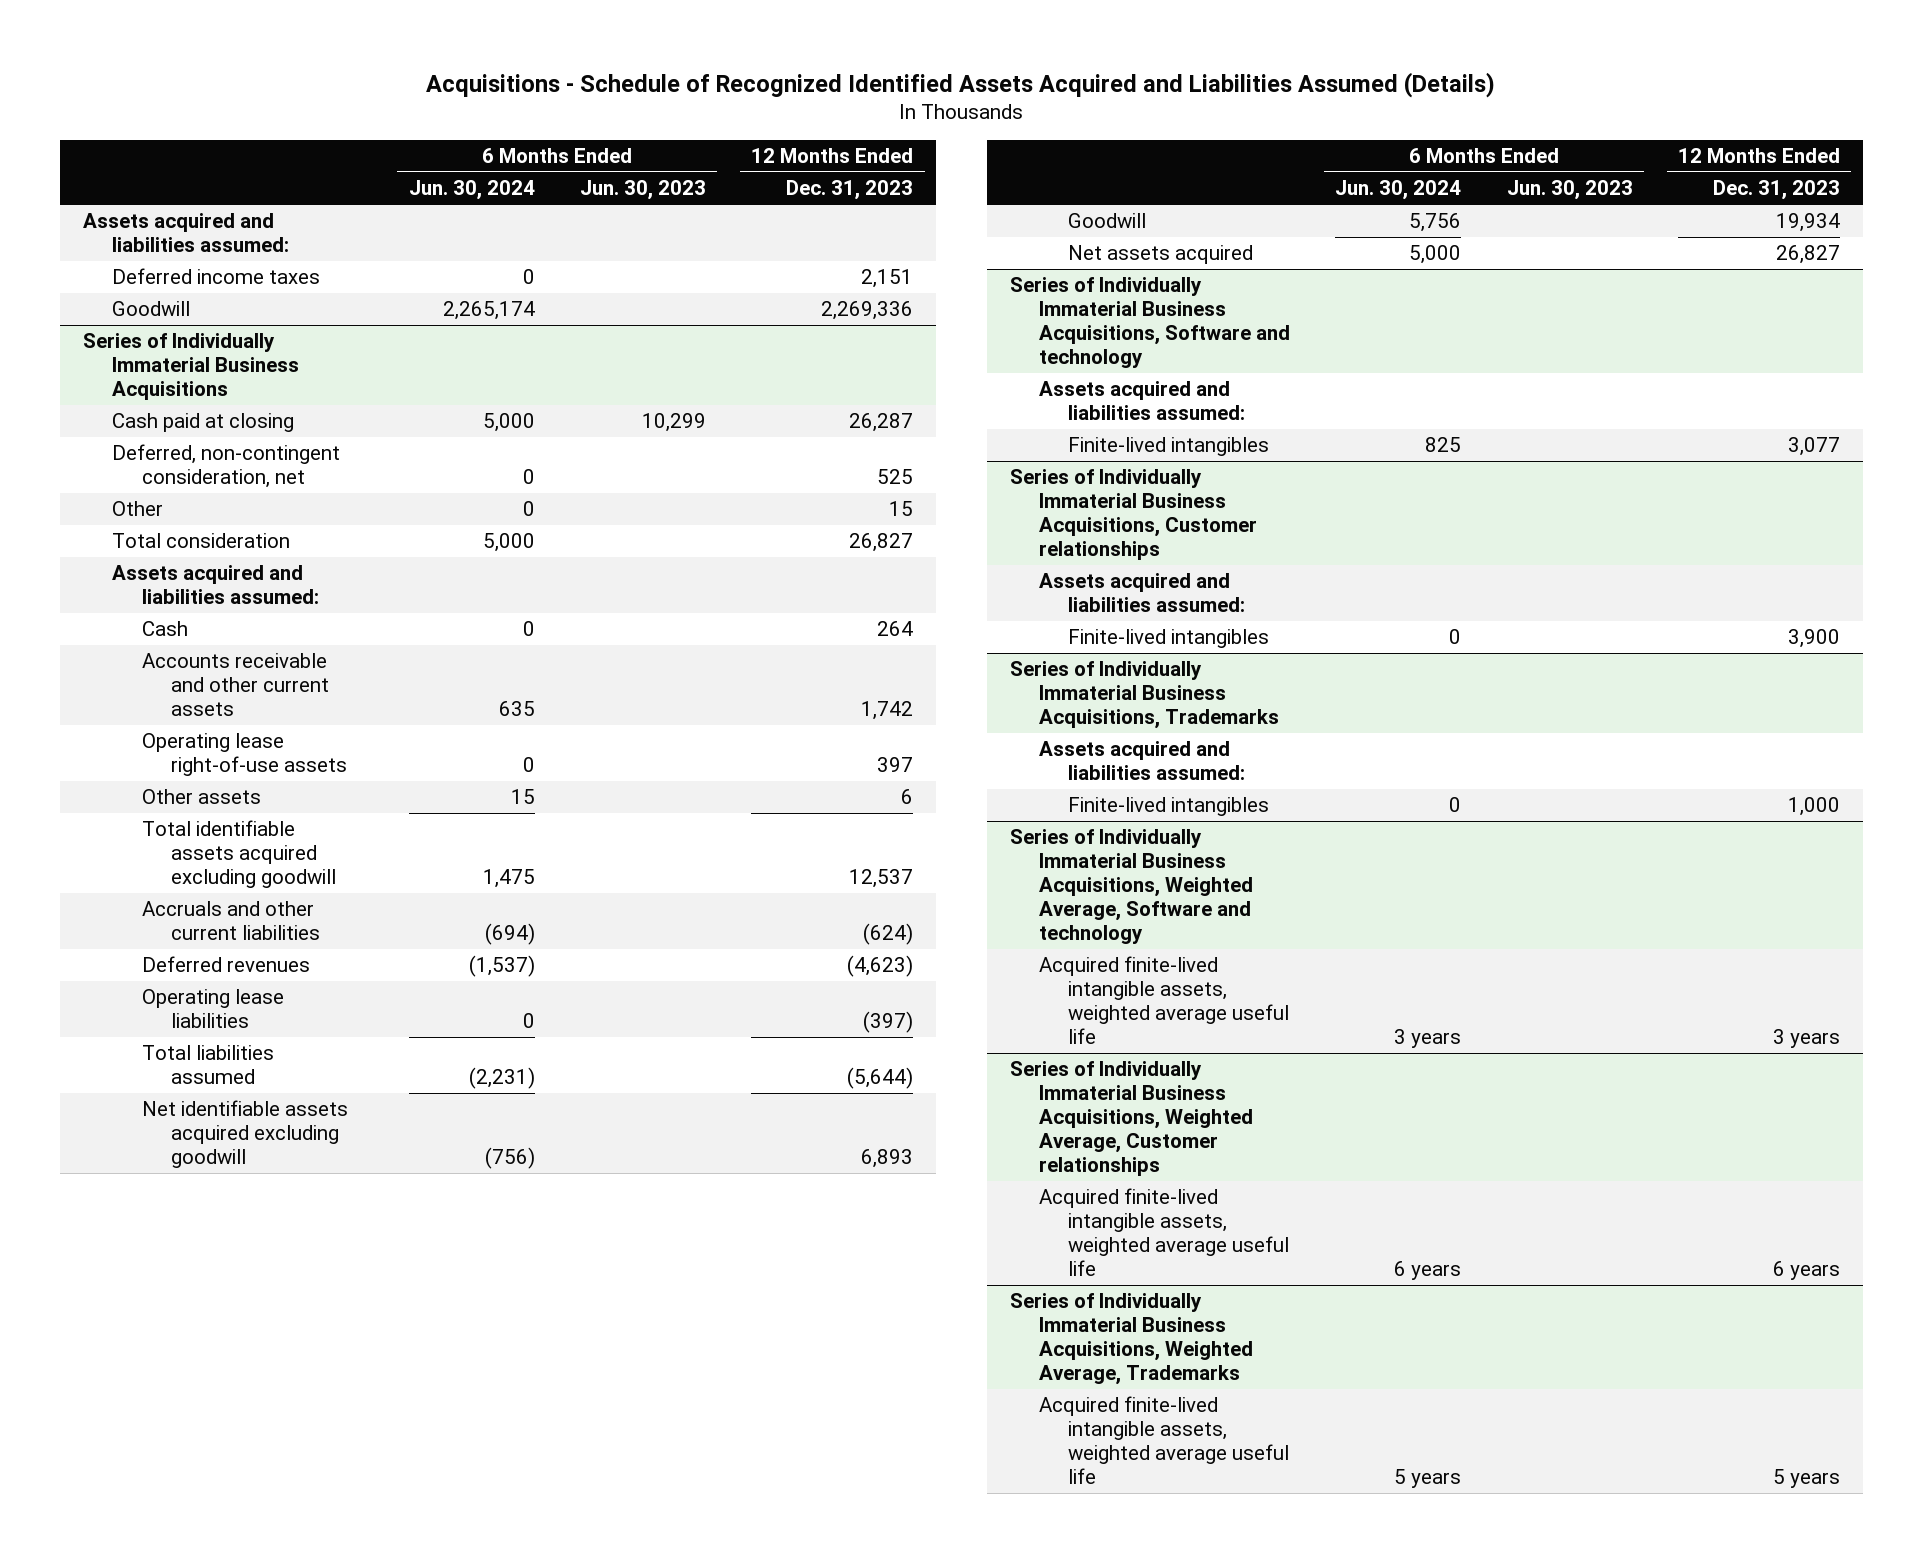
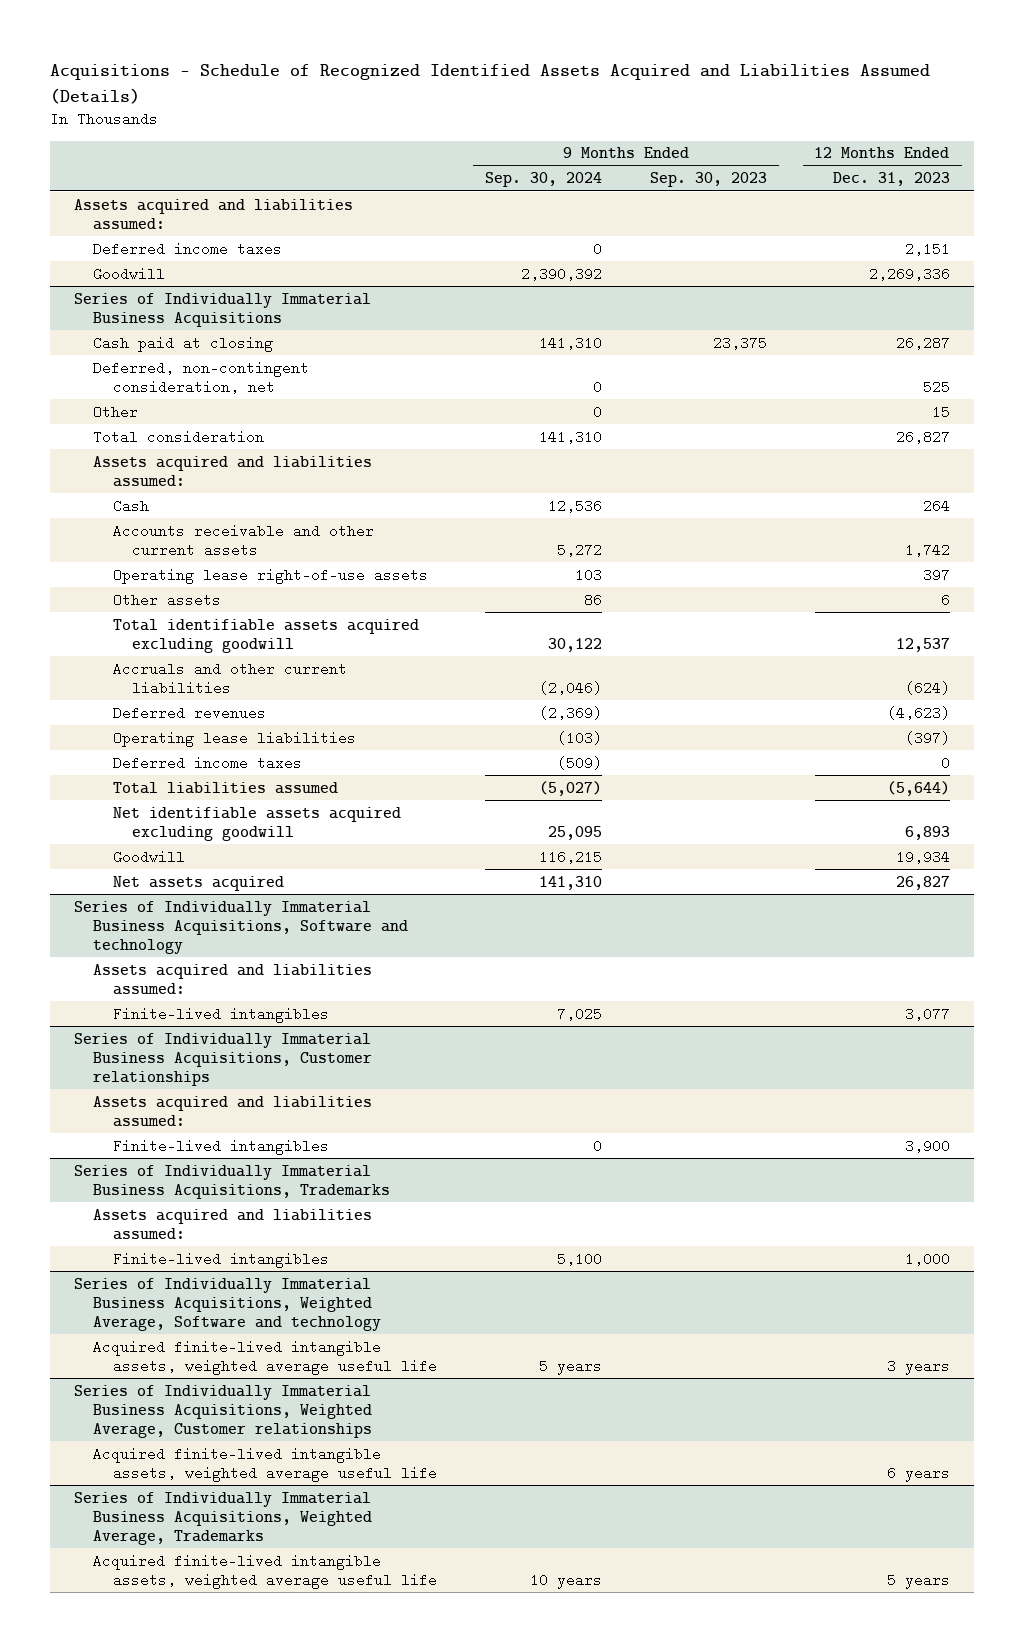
- | 6 Months Ended Jun. 30, 2024 | 6 Months Ended Jun. 30, 2023 | 12 Months Ended Dec. 31, 2023
+ | 9 Months Ended Sep. 30, 2024 | 9 Months Ended Sep. 30, 2023 | 12 Months Ended Dec. 31, 2023
@ Series of Individually Immaterial Business Acquisitions
+ Deferred income taxes | (509) | | 0

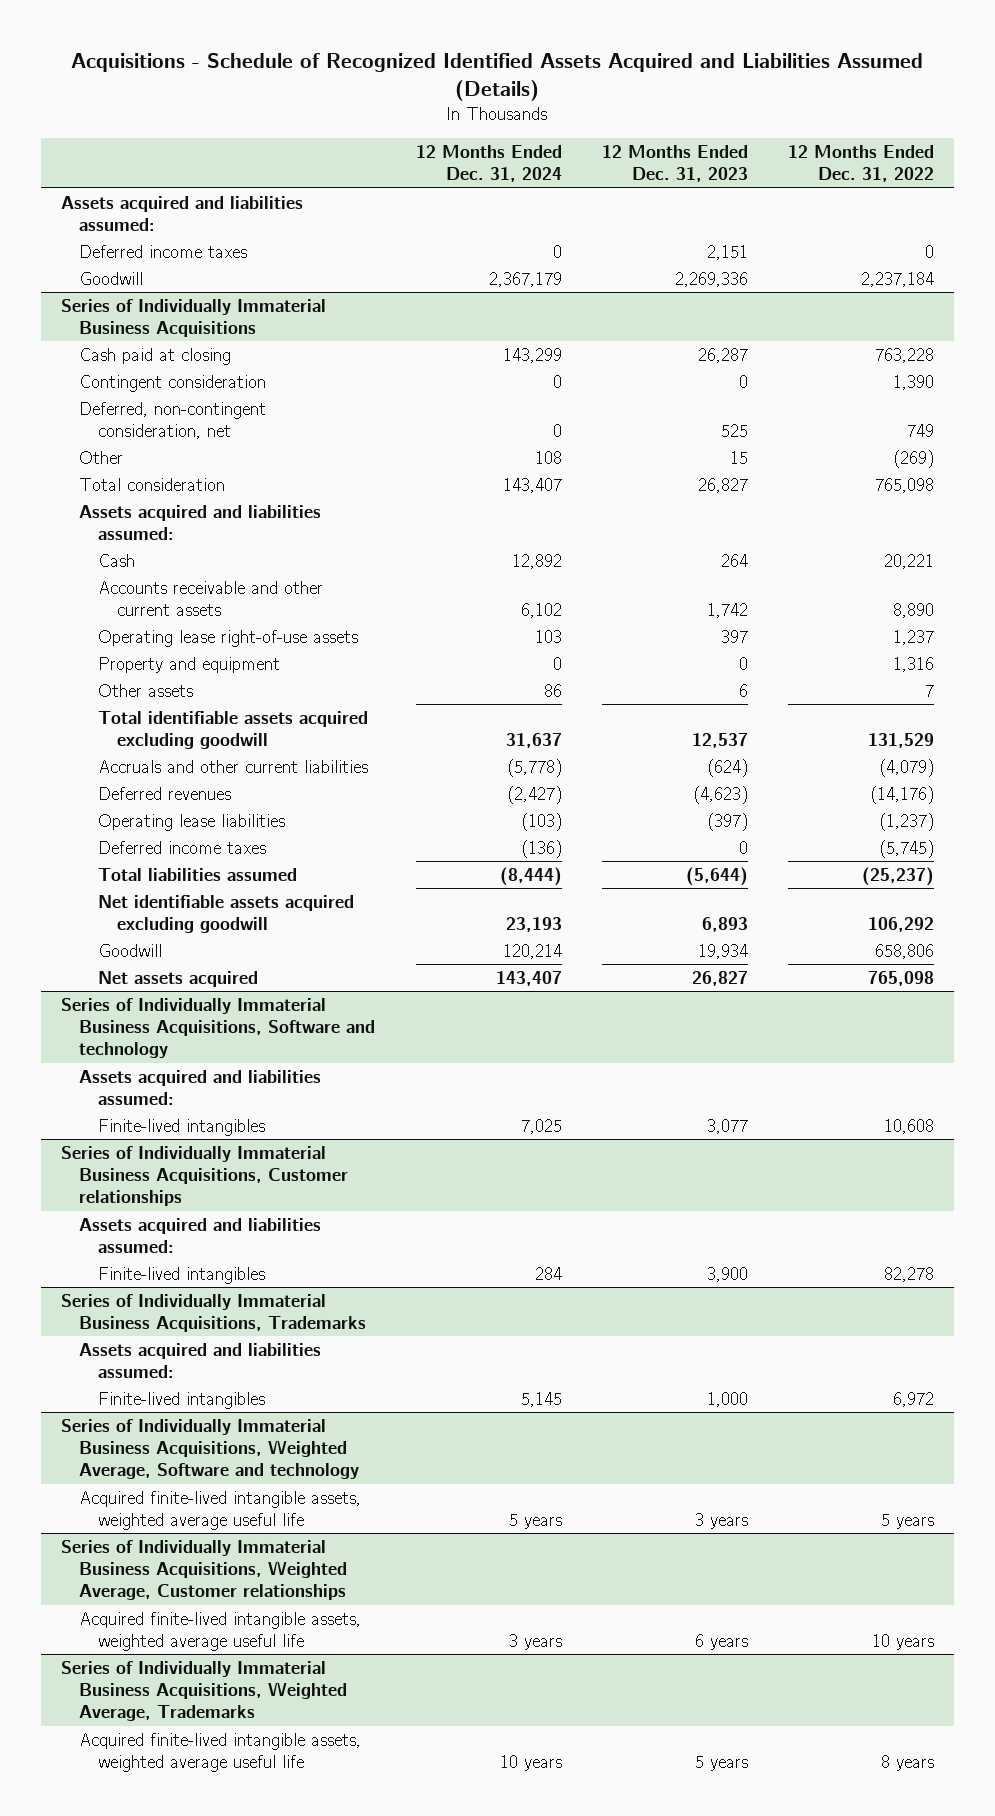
- | 9 Months Ended Sep. 30, 2024 | 9 Months Ended Sep. 30, 2023 | 12 Months Ended Dec. 31, 2023
+ | 12 Months Ended Dec. 31, 2024 | 12 Months Ended Dec. 31, 2023 | 12 Months Ended Dec. 31, 2022
@ Series of Individually Immaterial Business Acquisitions
+ Contingent consideration | 0 | 0 | 1,390
+ Property and equipment | 0 | 0 | 1,316

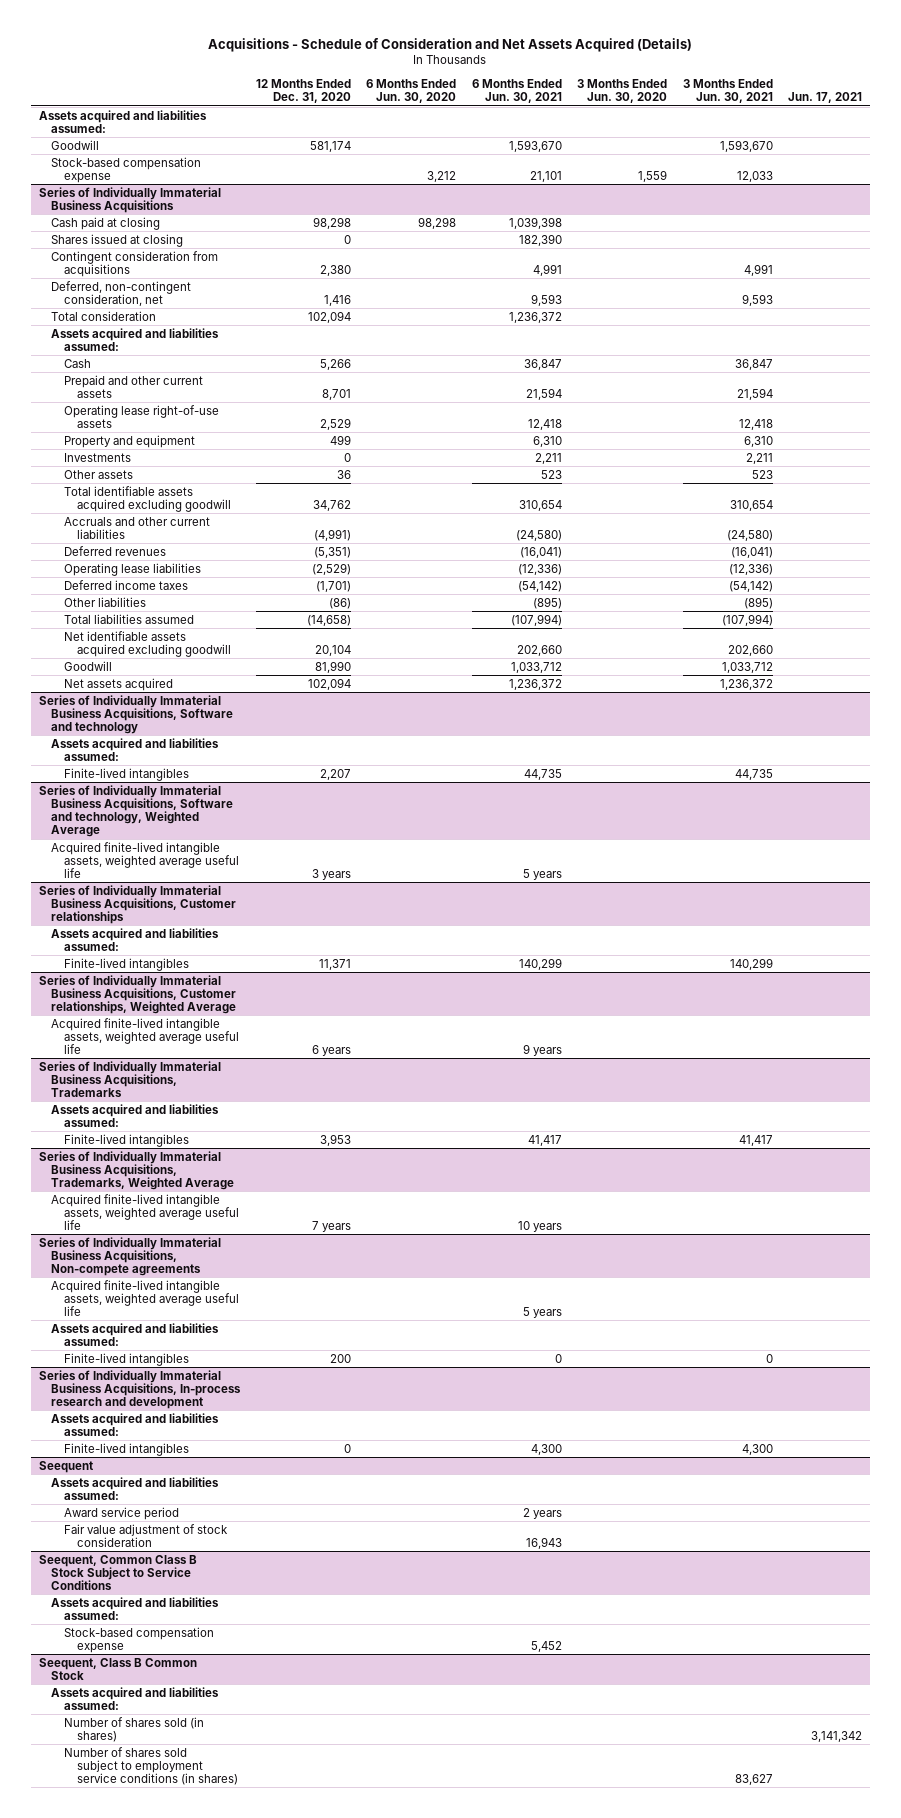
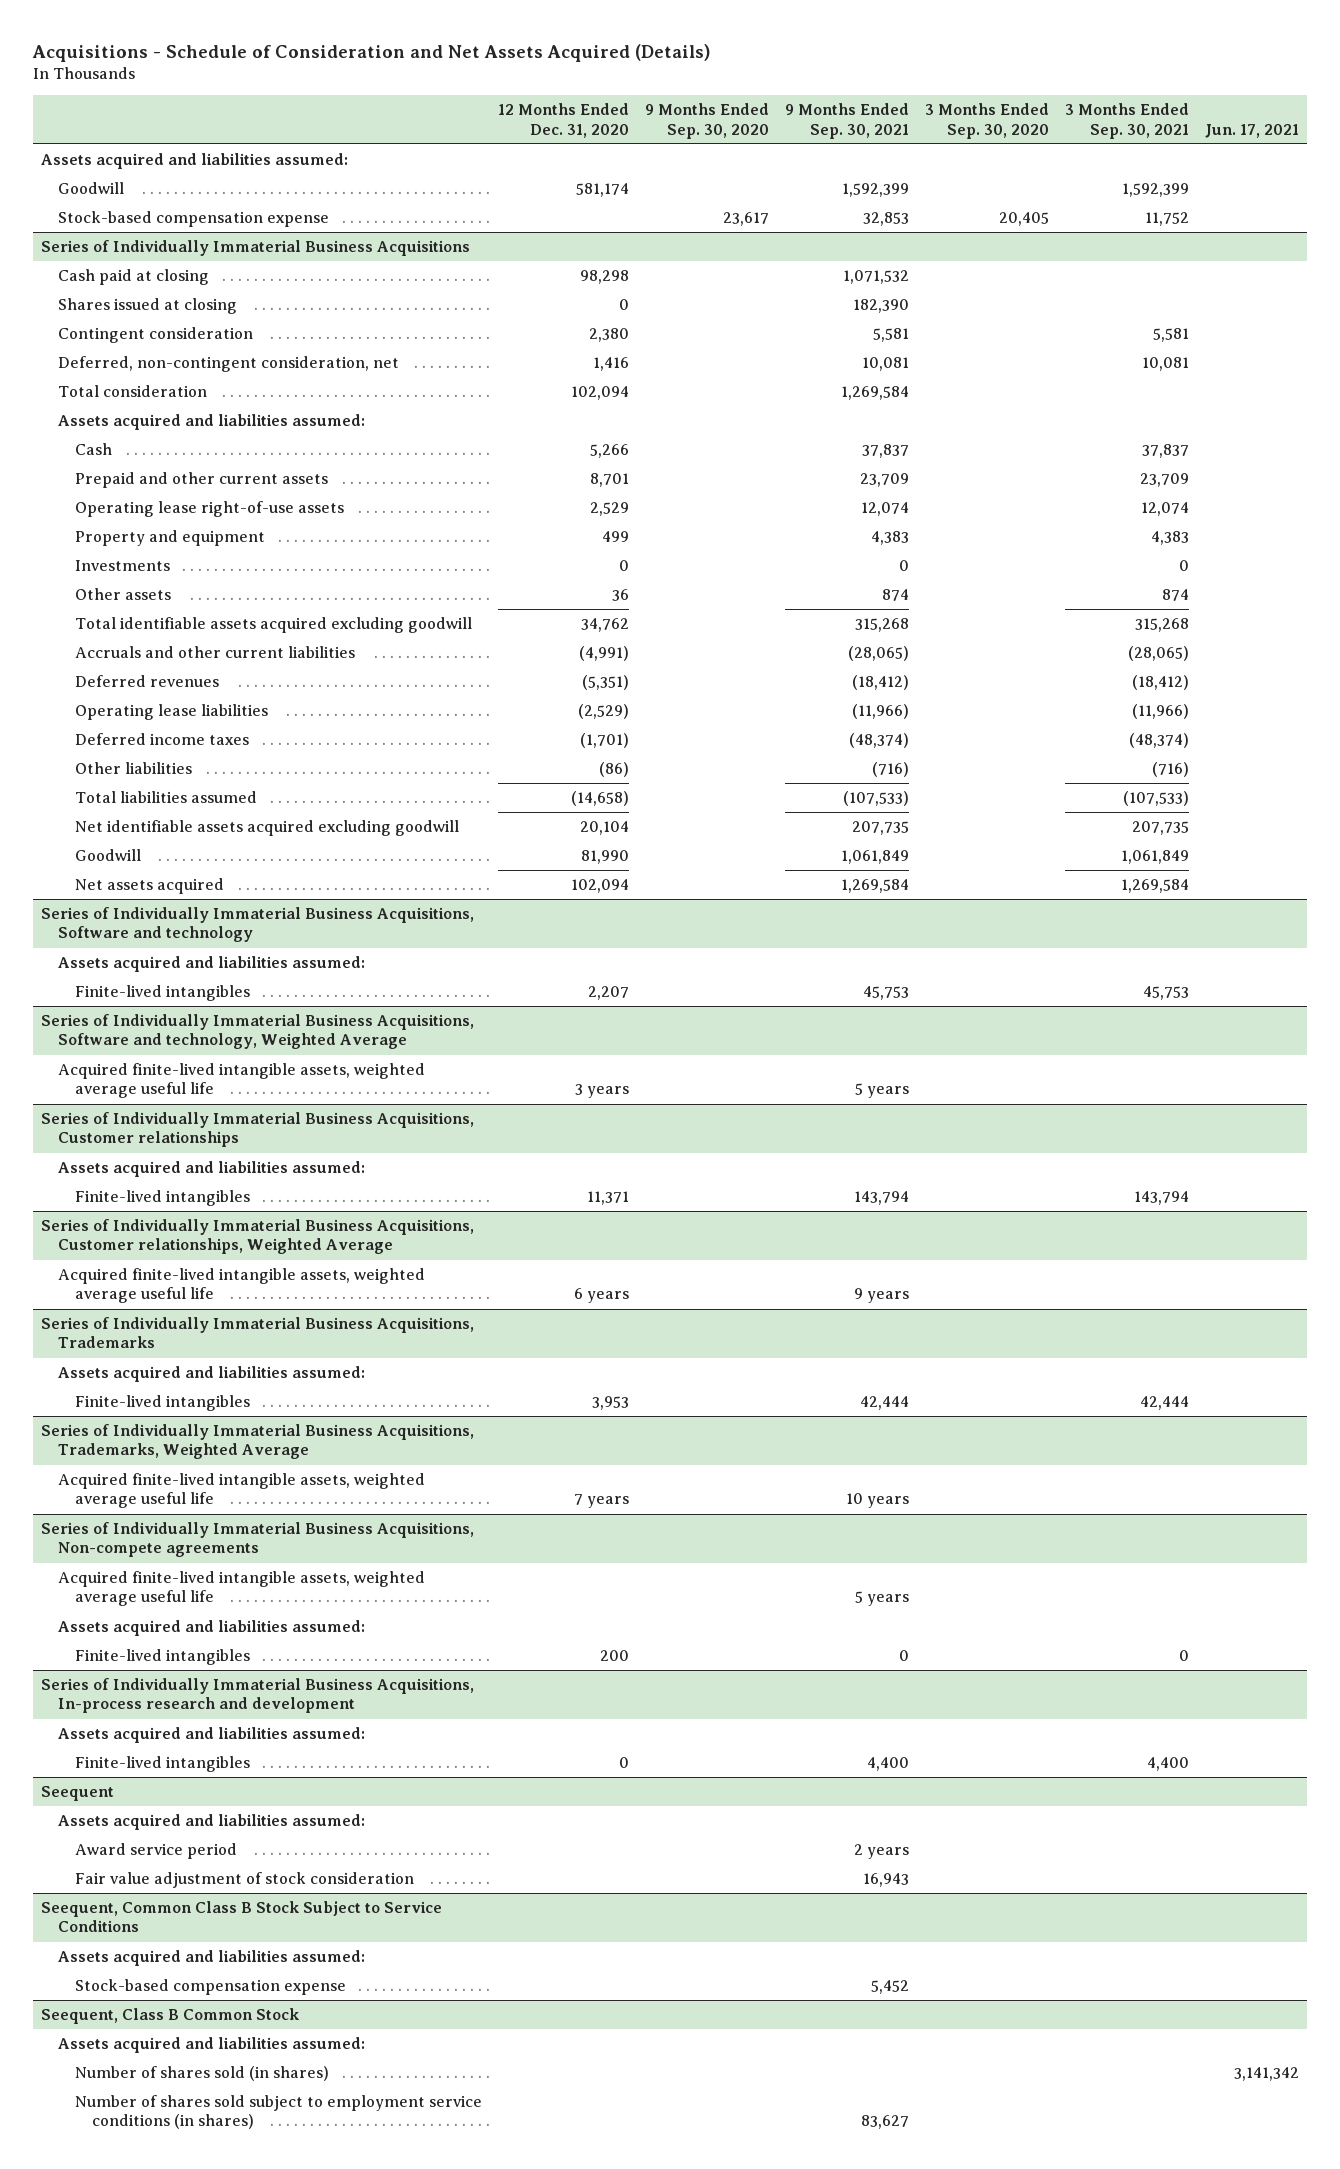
- | 12 Months Ended Dec. 31, 2020 | 6 Months Ended Jun. 30, 2020 | 6 Months Ended Jun. 30, 2021 | 3 Months Ended Jun. 30, 2020 | 3 Months Ended Jun. 30, 2021 | Jun. 17, 2021
+ | 12 Months Ended Dec. 31, 2020 | 9 Months Ended Sep. 30, 2020 | 9 Months Ended Sep. 30, 2021 | 3 Months Ended Sep. 30, 2020 | 3 Months Ended Sep. 30, 2021 | Jun. 17, 2021
@ Series of Individually Immaterial Business Acquisitions
- Contingent consideration from acquisitions | 2,380 | | 4,991 | | 4,991 |
+ Contingent consideration | 2,380 | | 5,581 | | 5,581 |

